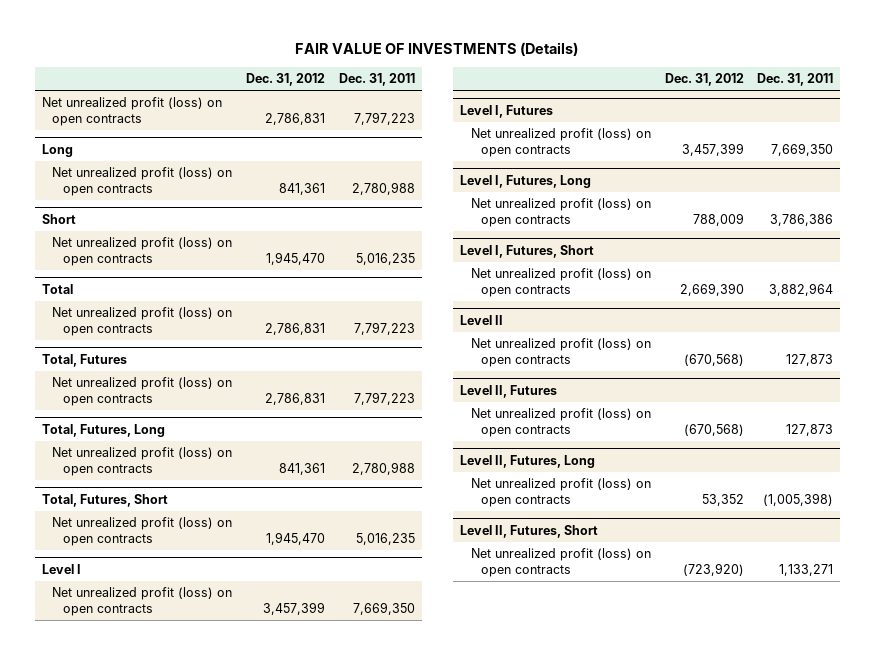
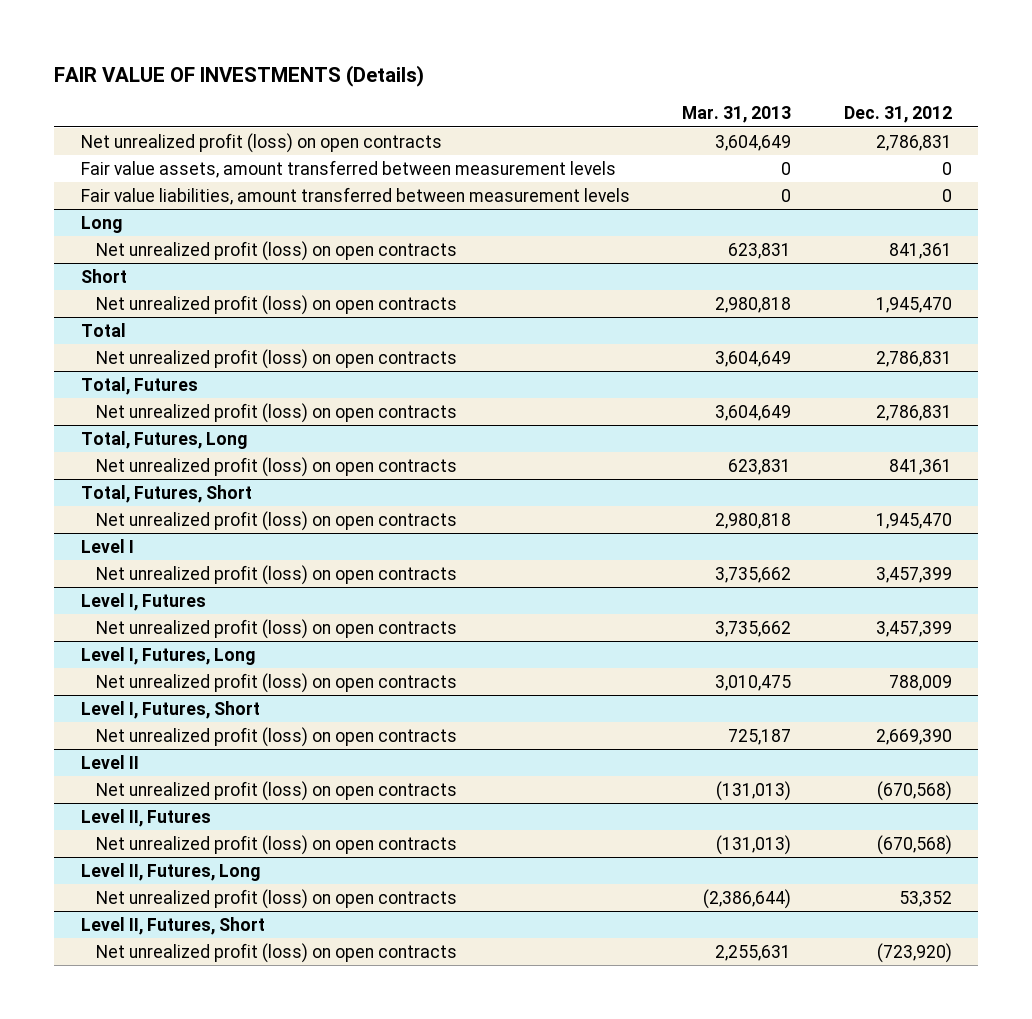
- | Dec. 31, 2012 | Dec. 31, 2011
+ | Mar. 31, 2013 | Dec. 31, 2012
+ Fair value assets, amount transferred between measurement levels | 0 | 0
+ Fair value liabilities, amount transferred between measurement levels | 0 | 0

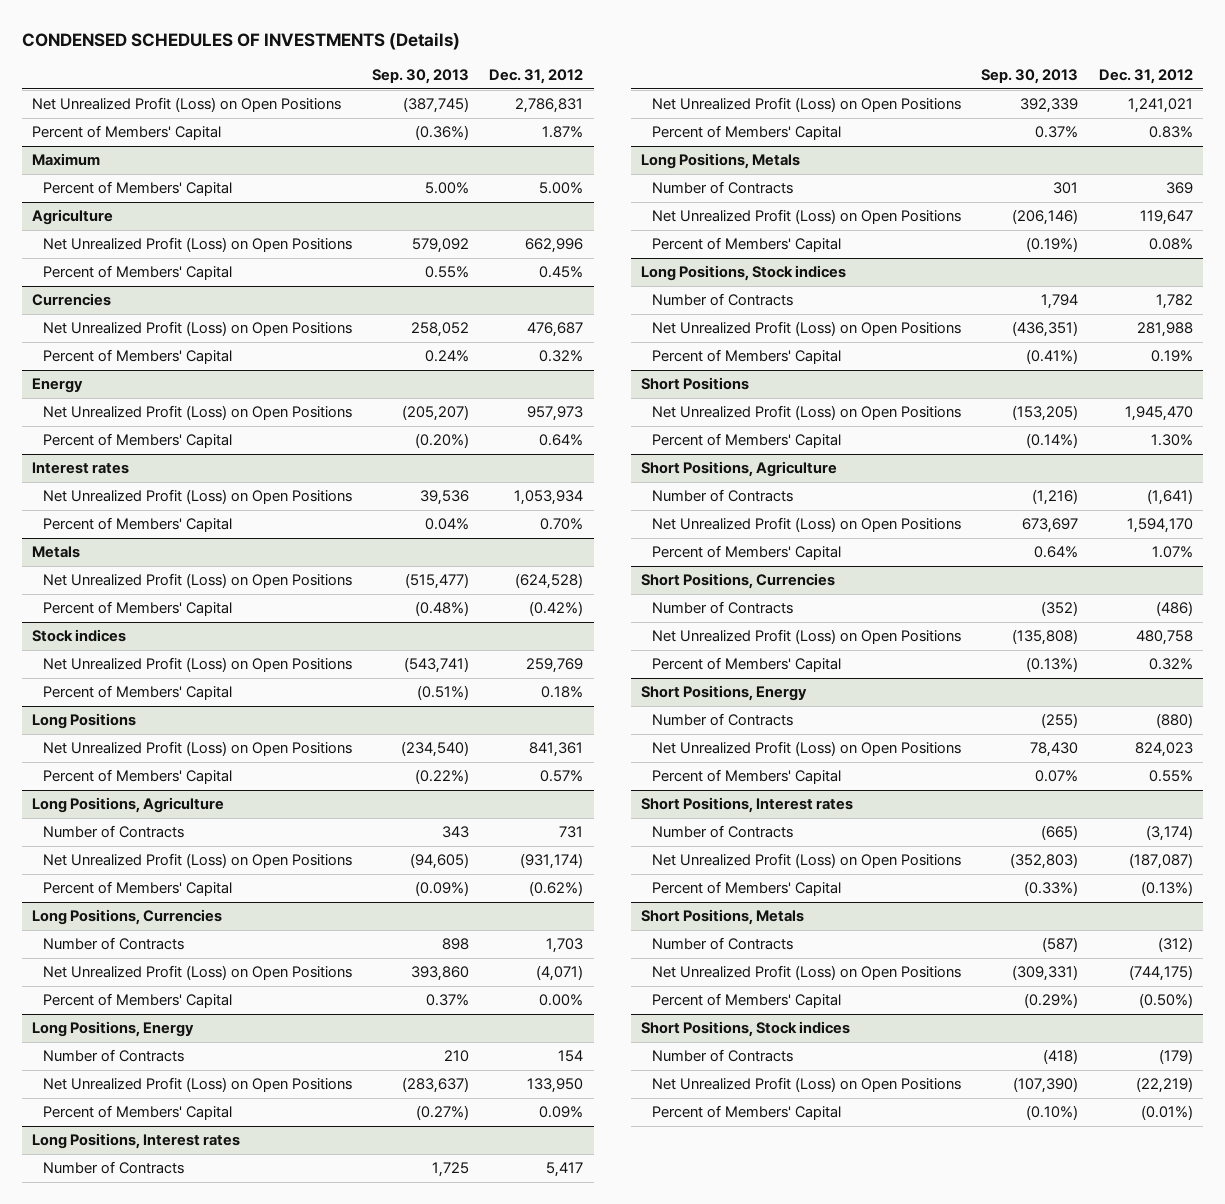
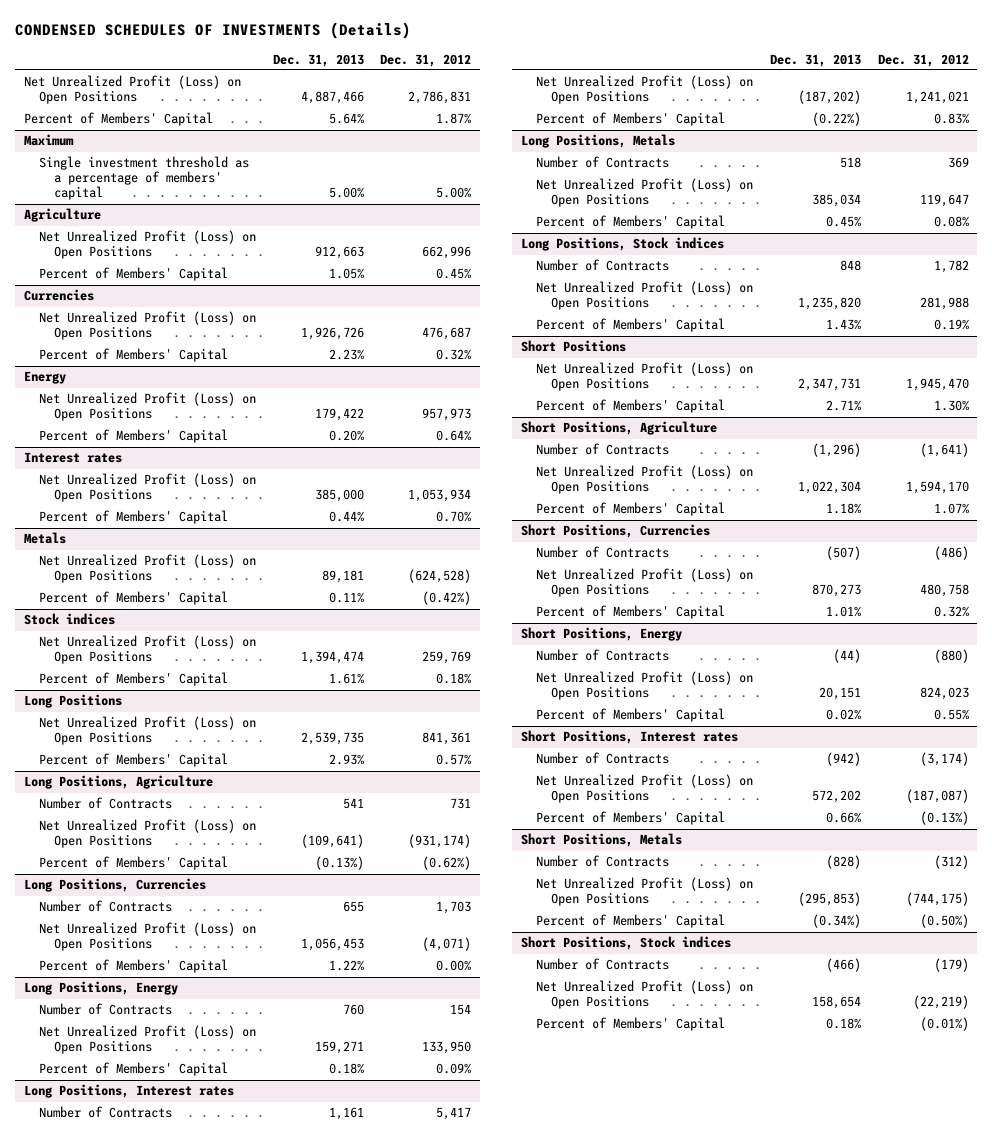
- | Sep. 30, 2013 | Dec. 31, 2012
+ | Dec. 31, 2013 | Dec. 31, 2012
@ Maximum
- Percent of Members' Capital | 5.00% | 5.00%
+ Single investment threshold as a percentage of members' capital | 5.00% | 5.00%

